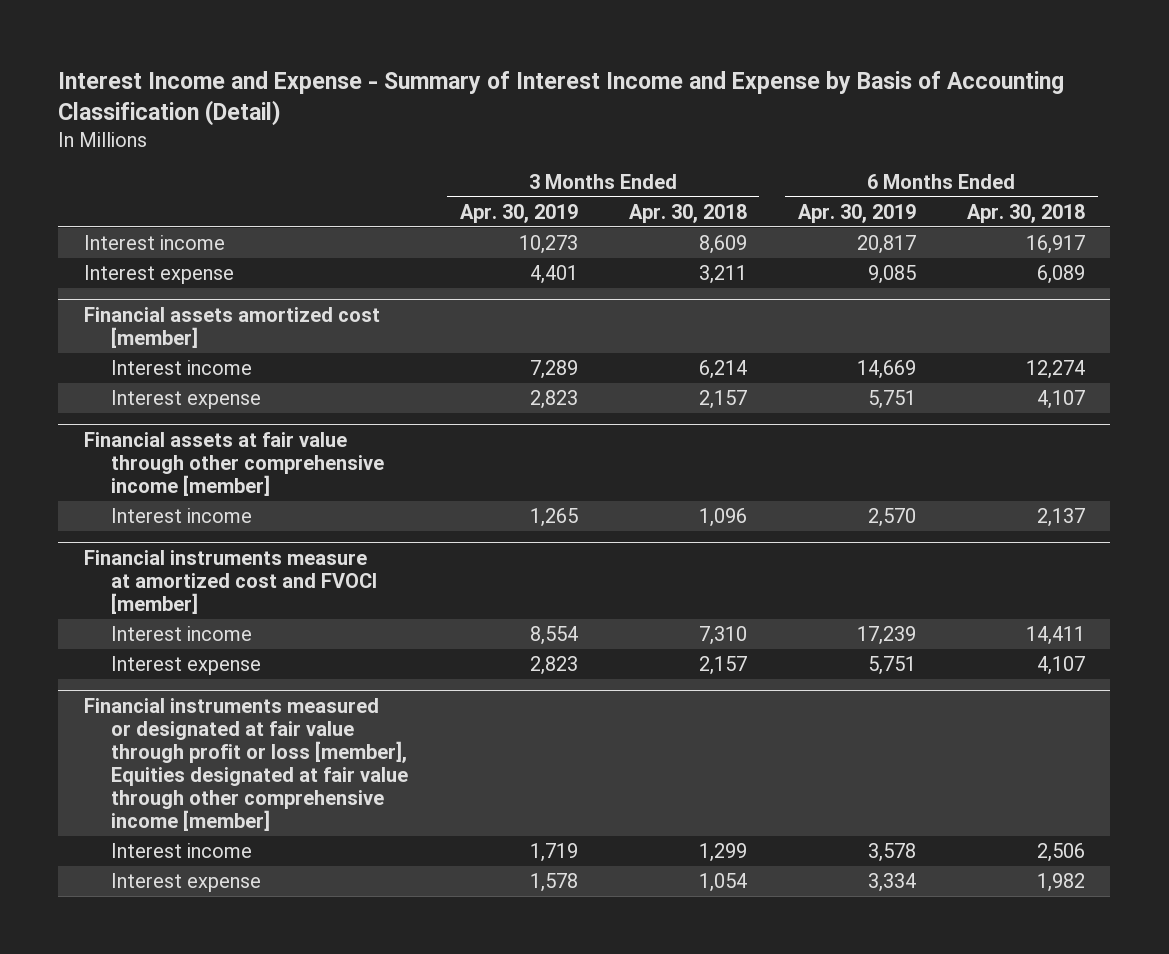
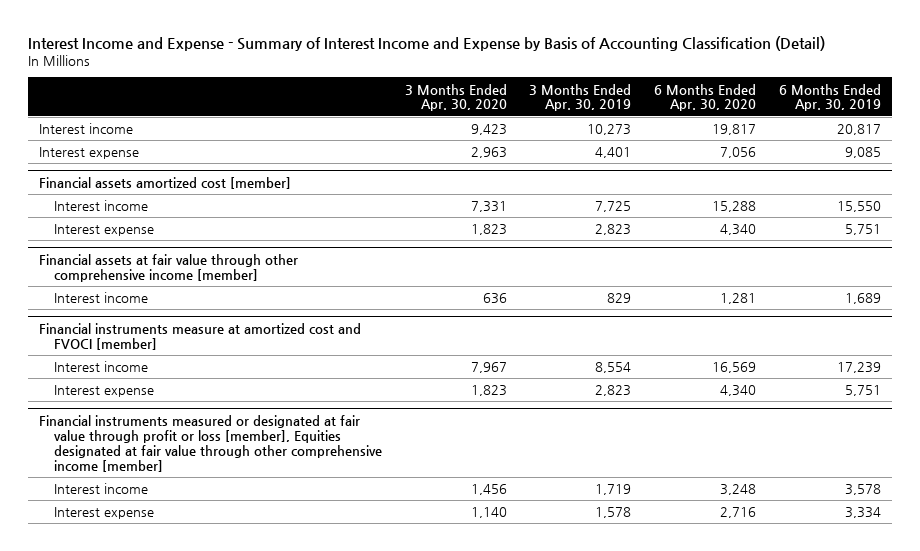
- | 3 Months Ended Apr. 30, 2019 | 3 Months Ended Apr. 30, 2018 | 6 Months Ended Apr. 30, 2019 | 6 Months Ended Apr. 30, 2018
+ | 3 Months Ended Apr. 30, 2020 | 3 Months Ended Apr. 30, 2019 | 6 Months Ended Apr. 30, 2020 | 6 Months Ended Apr. 30, 2019
@ Financial assets amortized cost [member]
- Interest income | 7,289 | 6,214 | 14,669 | 12,274
+ Interest income | 7,331 | 7,725 | 15,288 | 15,550
@ Financial assets at fair value through other comprehensive income [member]
- Interest income | 1,265 | 1,096 | 2,570 | 2,137
+ Interest income | 636 | 829 | 1,281 | 1,689

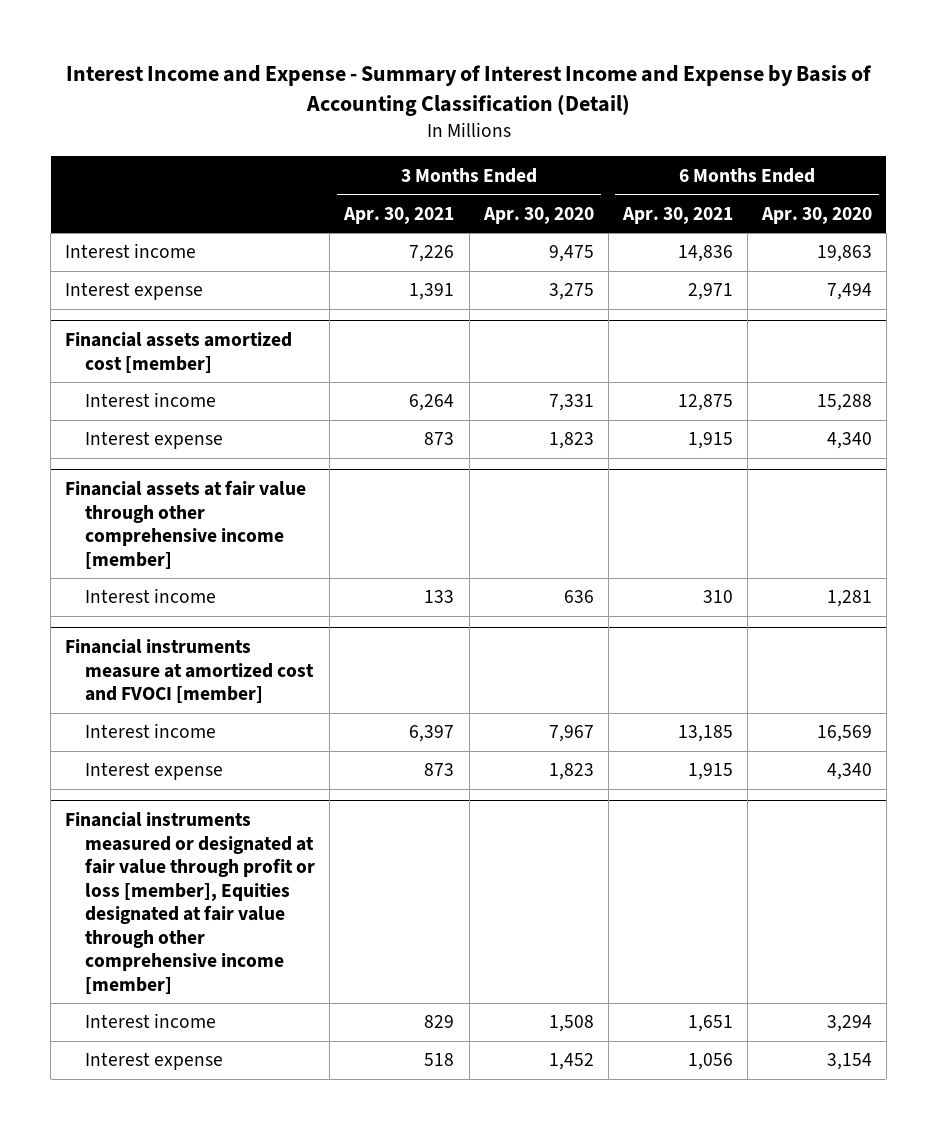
- | 3 Months Ended Apr. 30, 2020 | 3 Months Ended Apr. 30, 2019 | 6 Months Ended Apr. 30, 2020 | 6 Months Ended Apr. 30, 2019
+ | 3 Months Ended Apr. 30, 2021 | 3 Months Ended Apr. 30, 2020 | 6 Months Ended Apr. 30, 2021 | 6 Months Ended Apr. 30, 2020
- Interest income | 9,423 | 10,273 | 19,817 | 20,817
- Interest expense | 2,963 | 4,401 | 7,056 | 9,085
+ Interest income | 7,226 | 9,475 | 14,836 | 19,863
+ Interest expense | 1,391 | 3,275 | 2,971 | 7,494
@ Financial instruments measured or designated at fair value through profit or loss [member], Equities designated at fair value through other comprehensive income [member]
- Interest income | 1,456 | 1,719 | 3,248 | 3,578
- Interest expense | 1,140 | 1,578 | 2,716 | 3,334
+ Interest income | 829 | 1,508 | 1,651 | 3,294
+ Interest expense | 518 | 1,452 | 1,056 | 3,154

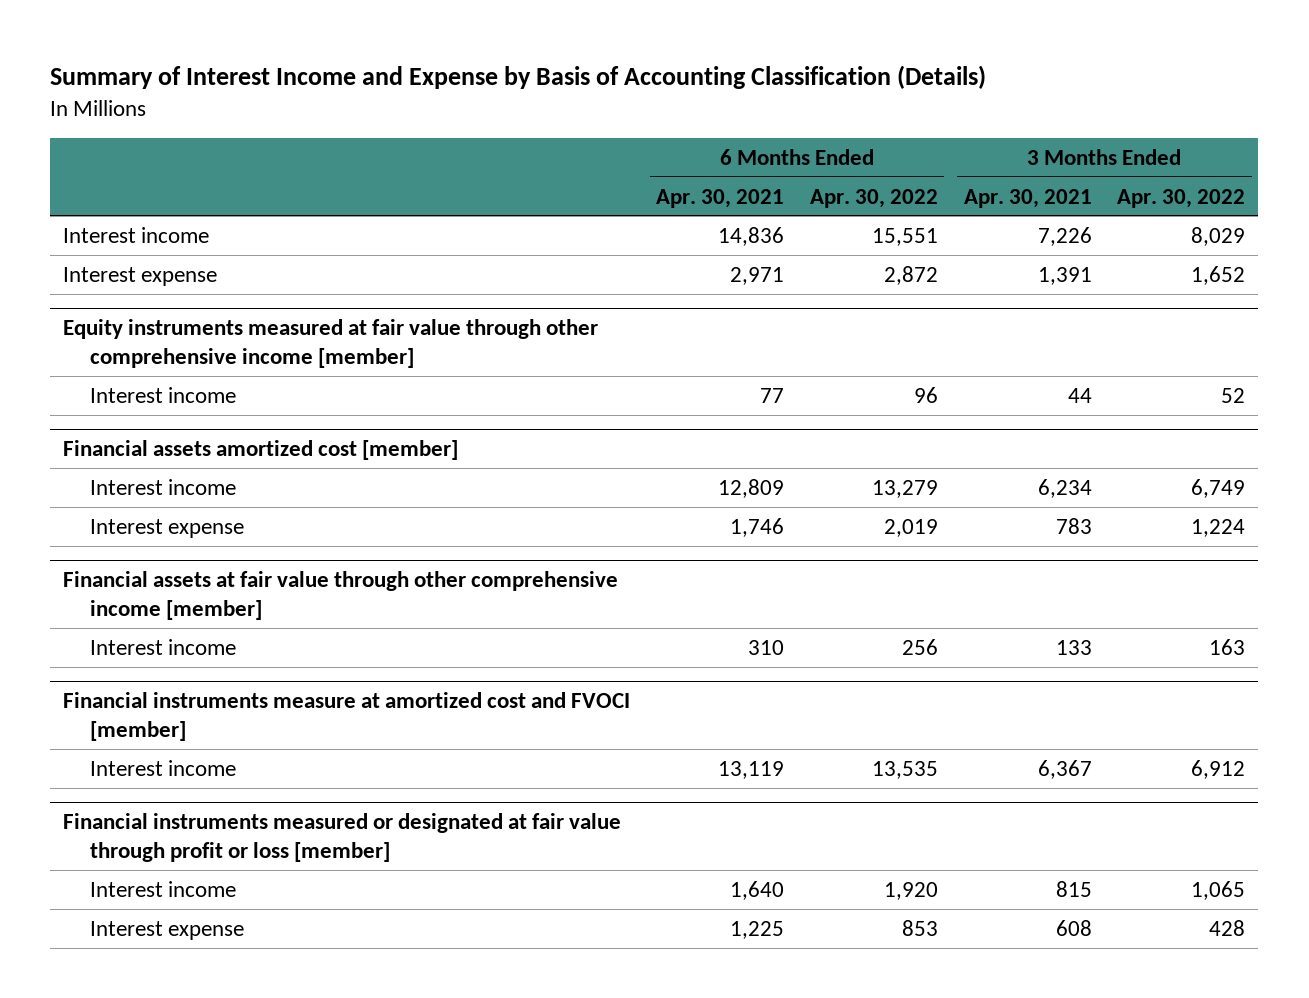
- Interest Income and Expense - Summary of Interest Income and Expense by Basis of Accounting Classification (Detail)
+ Summary of Interest Income and Expense by Basis of Accounting Classification (Details)
- | 3 Months Ended Apr. 30, 2021 | 3 Months Ended Apr. 30, 2020 | 6 Months Ended Apr. 30, 2021 | 6 Months Ended Apr. 30, 2020
+ | 6 Months Ended Apr. 30, 2021 | 6 Months Ended Apr. 30, 2022 | 3 Months Ended Apr. 30, 2021 | 3 Months Ended Apr. 30, 2022
+ Equity instruments measured at fair value through other comprehensive income [member]
+ Interest income | 77 | 96 | 44 | 52
@ Financial assets amortized cost [member]
- Interest income | 6,264 | 7,331 | 12,875 | 15,288
- Interest expense | 873 | 1,823 | 1,915 | 4,340
+ Interest income | 12,809 | 13,279 | 6,234 | 6,749
+ Interest expense | 1,746 | 2,019 | 783 | 1,224
@ Financial instruments measure at amortized cost and FVOCI [member]
- Interest income | 6,397 | 7,967 | 13,185 | 16,569
- Interest expense | 873 | 1,823 | 1,915 | 4,340
- Financial instruments measured or designated at fair value through profit or loss [member], Equities designated at fair value through other comprehensive income [member]
- Interest income | 829 | 1,508 | 1,651 | 3,294
- Interest expense | 518 | 1,452 | 1,056 | 3,154
@ Financial instruments measure at amortized cost and FVOCI [member]
+ Interest income | 13,119 | 13,535 | 6,367 | 6,912
+ Financial instruments measured or designated at fair value through profit or loss [member]
+ Interest income | 1,640 | 1,920 | 815 | 1,065
+ Interest expense | 1,225 | 853 | 608 | 428

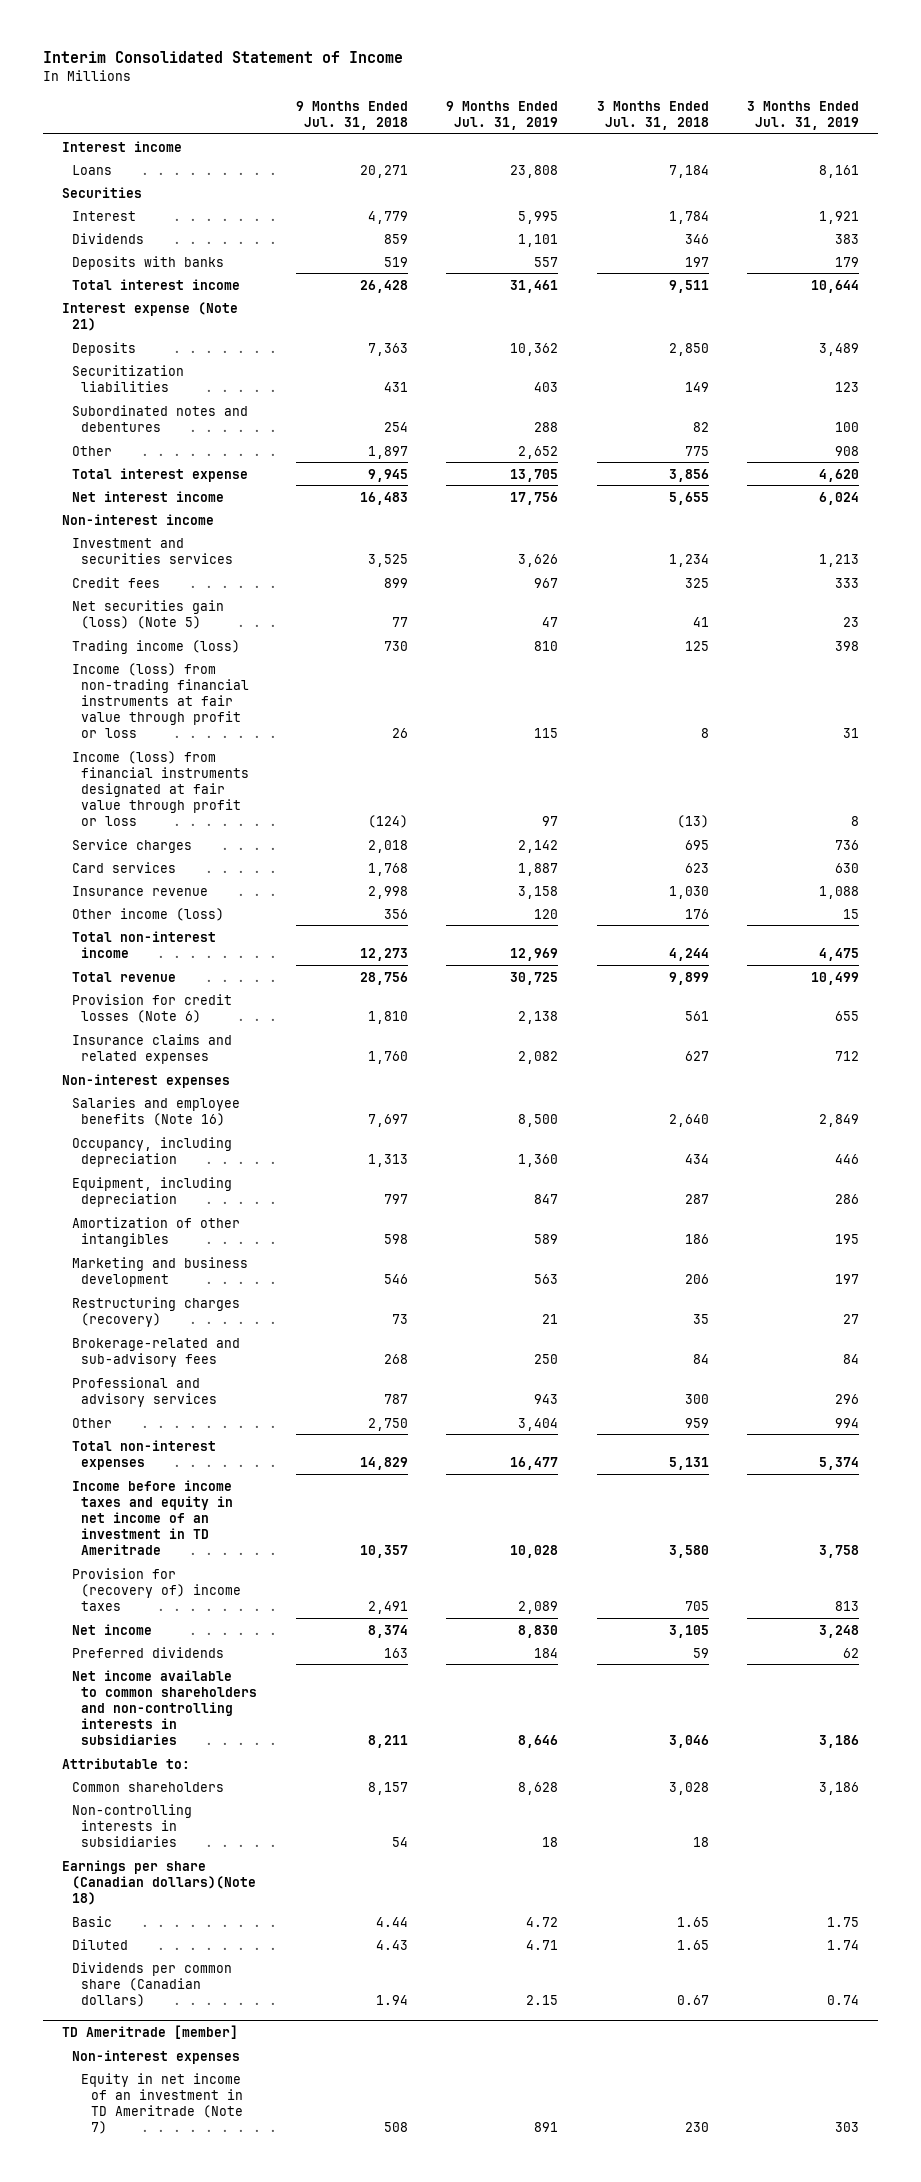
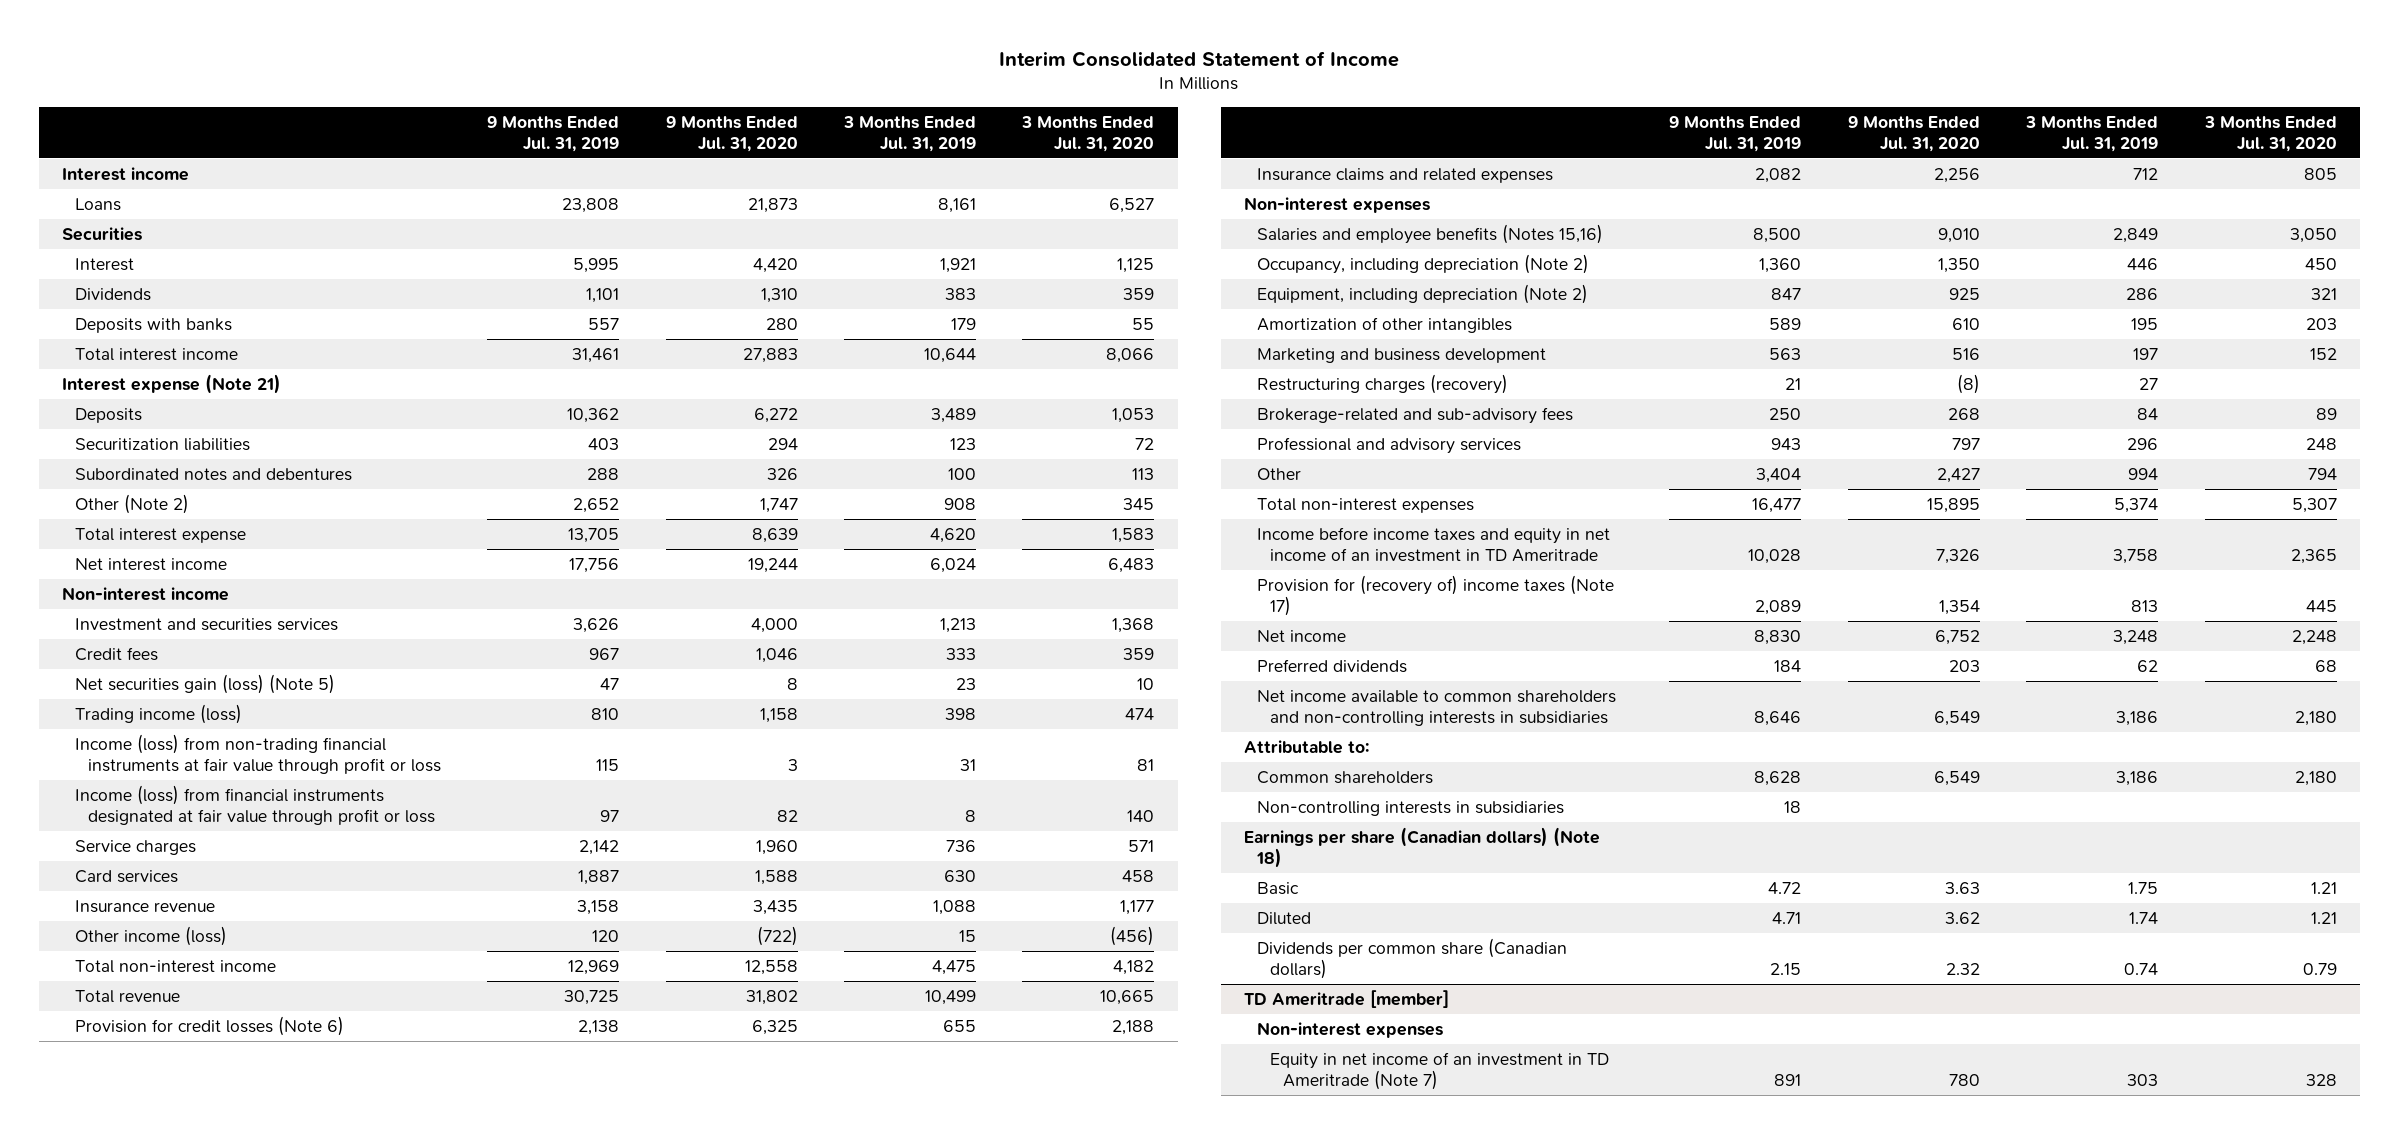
- | 9 Months Ended Jul. 31, 2018 | 9 Months Ended Jul. 31, 2019 | 3 Months Ended Jul. 31, 2018 | 3 Months Ended Jul. 31, 2019
+ | 9 Months Ended Jul. 31, 2019 | 9 Months Ended Jul. 31, 2020 | 3 Months Ended Jul. 31, 2019 | 3 Months Ended Jul. 31, 2020
- Other | 1,897 | 2,652 | 775 | 908
+ Other (Note 2) | 2,652 | 1,747 | 908 | 345
- Salaries and employee benefits (Note 16) | 7,697 | 8,500 | 2,640 | 2,849
- Occupancy, including depreciation | 1,313 | 1,360 | 434 | 446
- Equipment, including depreciation | 797 | 847 | 287 | 286
+ Salaries and employee benefits (Notes 15,16) | 8,500 | 9,010 | 2,849 | 3,050
+ Occupancy, including depreciation (Note 2) | 1,360 | 1,350 | 446 | 450
+ Equipment, including depreciation (Note 2) | 847 | 925 | 286 | 321
- Provision for (recovery of) income taxes | 2,491 | 2,089 | 705 | 813
+ Provision for (recovery of) income taxes (Note 17) | 2,089 | 1,354 | 813 | 445
- Earnings per share (Canadian dollars)(Note 18)
+ Earnings per share (Canadian dollars) (Note 18)

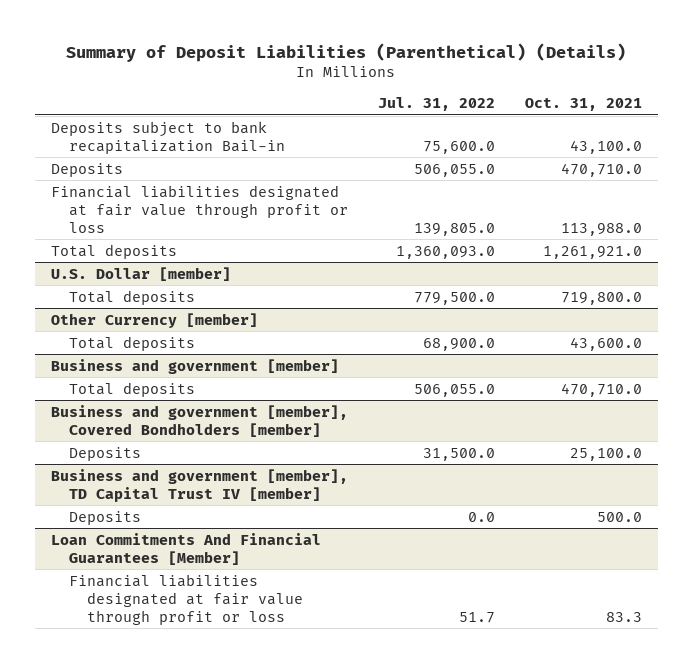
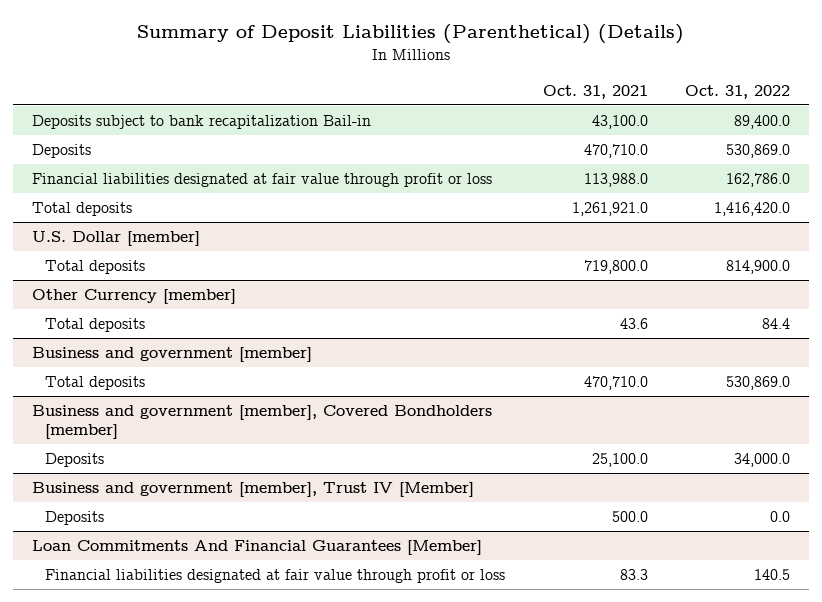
- | Jul. 31, 2022 | Oct. 31, 2021
+ | Oct. 31, 2021 | Oct. 31, 2022
@ Other Currency [member]
- Total deposits | 68,900.0 | 43,600.0
+ Total deposits | 43.6 | 84.4
- Business and government [member], TD Capital Trust IV [member]
+ Business and government [member], Trust IV [Member]

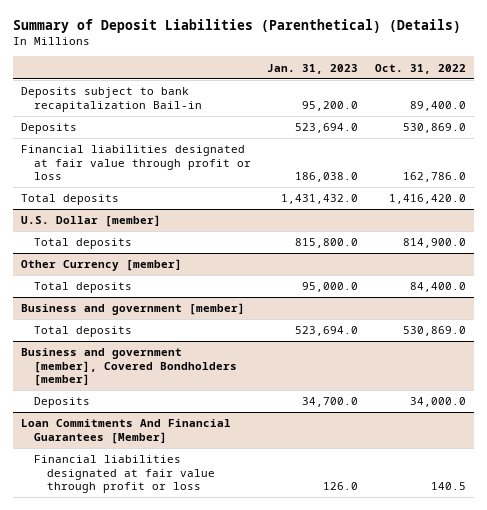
- | Oct. 31, 2021 | Oct. 31, 2022
+ | Jan. 31, 2023 | Oct. 31, 2022
@ Other Currency [member]
- Total deposits | 43.6 | 84.4
+ Total deposits | 95,000.0 | 84,400.0
- Business and government [member], Trust IV [Member]
- Deposits | 500.0 | 0.0

